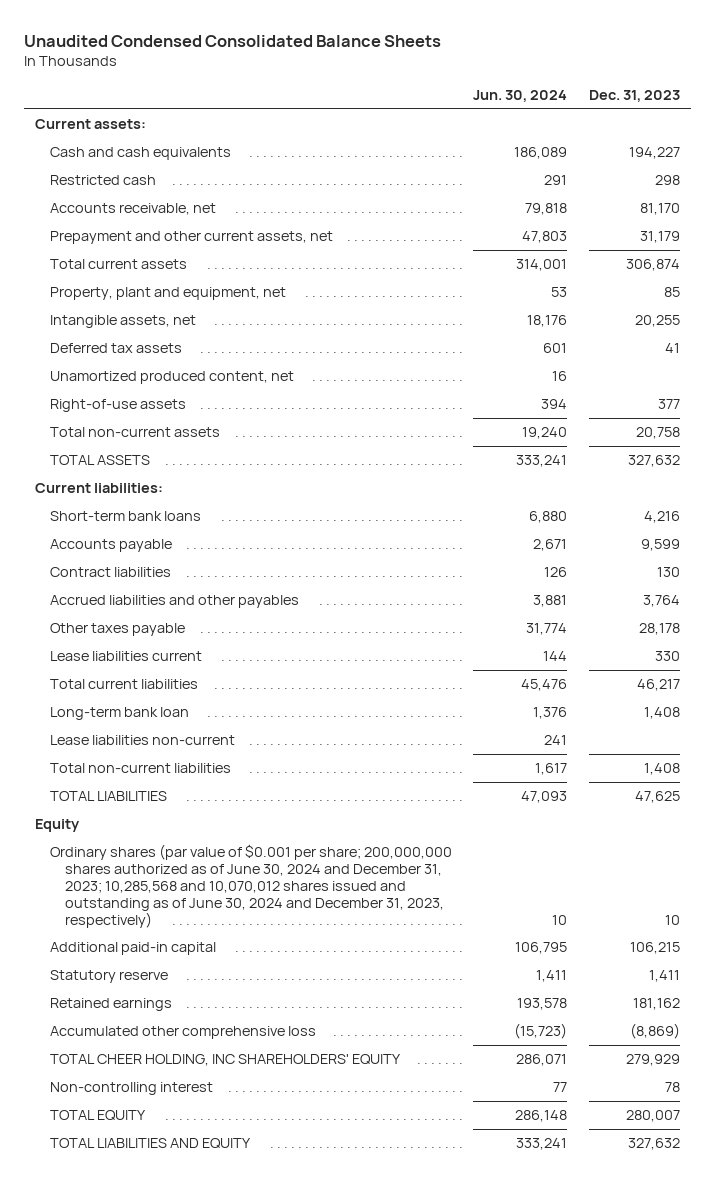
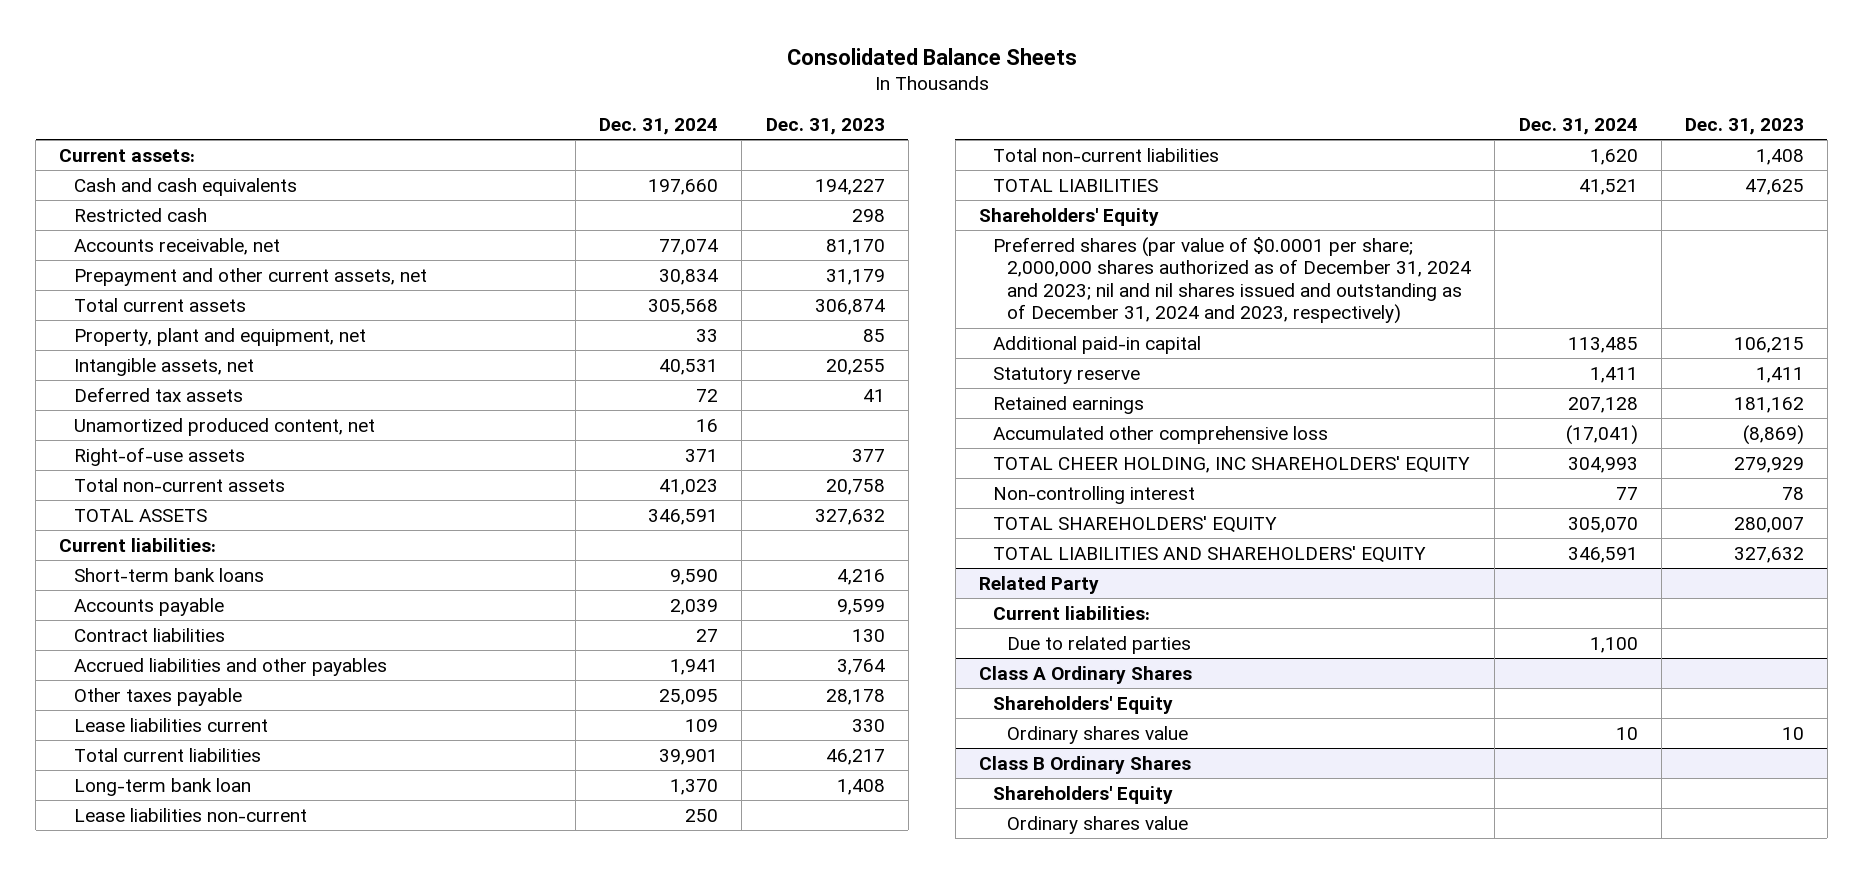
- Unaudited Condensed Consolidated Balance Sheets
+ Consolidated Balance Sheets
- | Jun. 30, 2024 | Dec. 31, 2023
+ | Dec. 31, 2024 | Dec. 31, 2023
- Equity
- Ordinary shares (par value of $0.001 per share; 200,000,000 shares authorized as of June 30, 2024 and December 31, 2023; 10,285,568 and 10,070,012 shares issued and outstanding as of June 30, 2024 and December 31, 2023, respectively) | 10 | 10
+ Shareholders' Equity
+ Preferred shares (par value of $0.0001 per share; 2,000,000 shares authorized as of December 31, 2024 and 2023; nil and nil shares issued and outstanding as of December 31, 2024 and 2023, respectively)
- TOTAL EQUITY | 286,148 | 280,007
- TOTAL LIABILITIES AND EQUITY | 333,241 | 327,632
+ TOTAL SHAREHOLDERS' EQUITY | 305,070 | 280,007
+ TOTAL LIABILITIES AND SHAREHOLDERS' EQUITY | 346,591 | 327,632
+ Related Party
+ Current liabilities:
+ Due to related parties | 1,100 |
+ Class A Ordinary Shares
+ Shareholders' Equity
+ Ordinary shares value | 10 | 10
+ Class B Ordinary Shares
+ Shareholders' Equity
+ Ordinary shares value

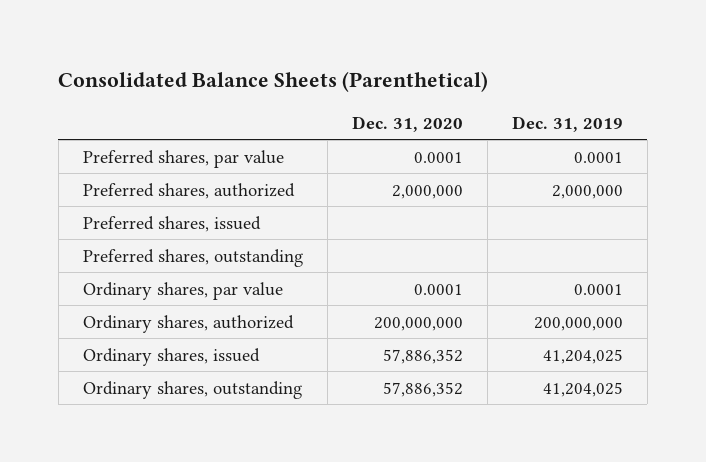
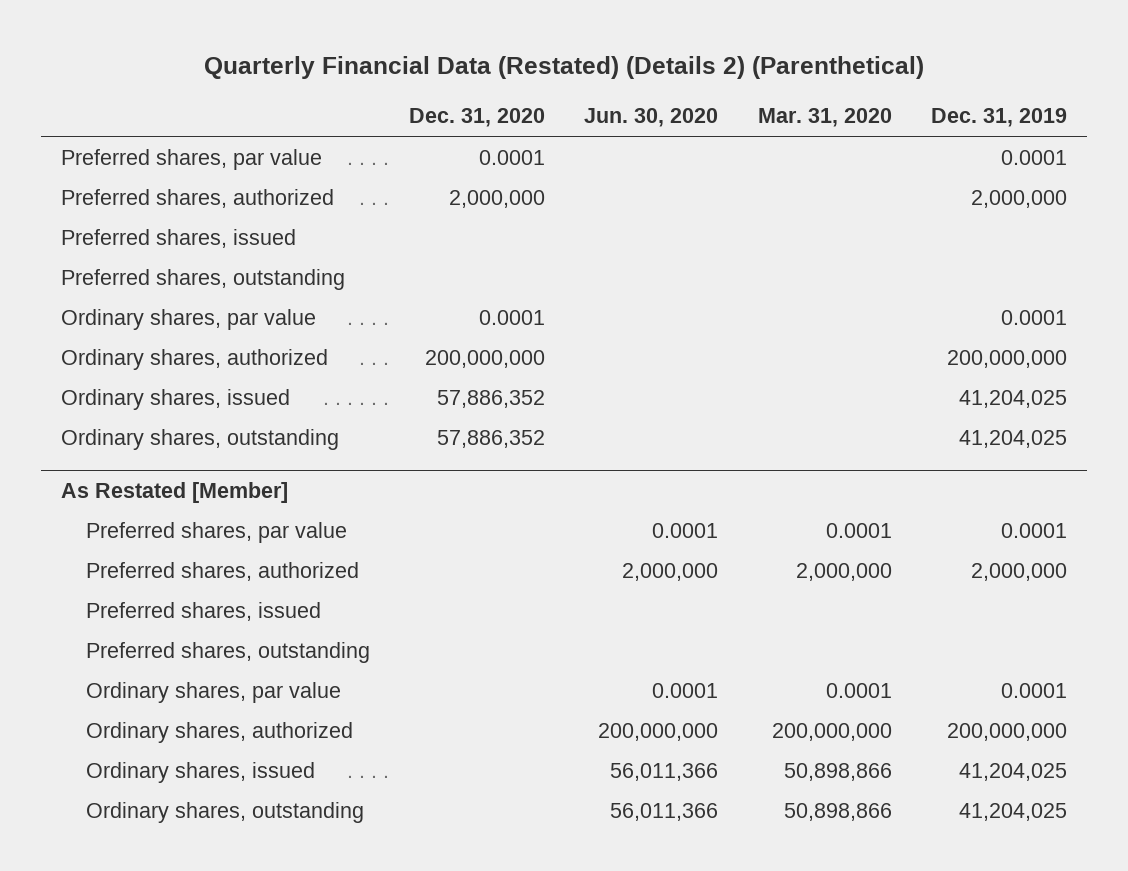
- Consolidated Balance Sheets (Parenthetical)
+ Quarterly Financial Data (Restated) (Details 2) (Parenthetical)
- | Dec. 31, 2020 | Dec. 31, 2019
+ | Dec. 31, 2020 | Jun. 30, 2020 | Mar. 31, 2020 | Dec. 31, 2019
+ As Restated [Member]
+ Preferred shares, par value | | 0.0001 | 0.0001 | 0.0001
+ Preferred shares, authorized | | 2,000,000 | 2,000,000 | 2,000,000
+ Preferred shares, issued
+ Preferred shares, outstanding
+ Ordinary shares, par value | | 0.0001 | 0.0001 | 0.0001
+ Ordinary shares, authorized | | 200,000,000 | 200,000,000 | 200,000,000
+ Ordinary shares, issued | | 56,011,366 | 50,898,866 | 41,204,025
+ Ordinary shares, outstanding | | 56,011,366 | 50,898,866 | 41,204,025

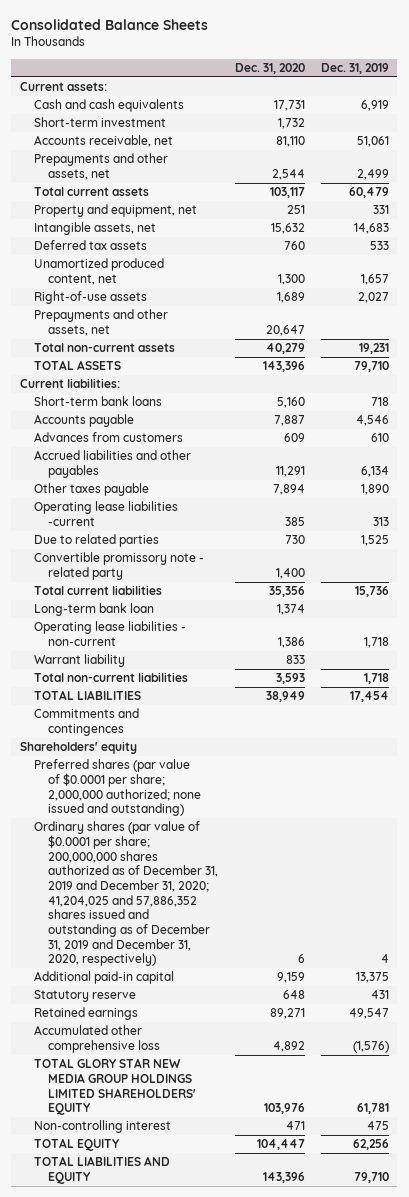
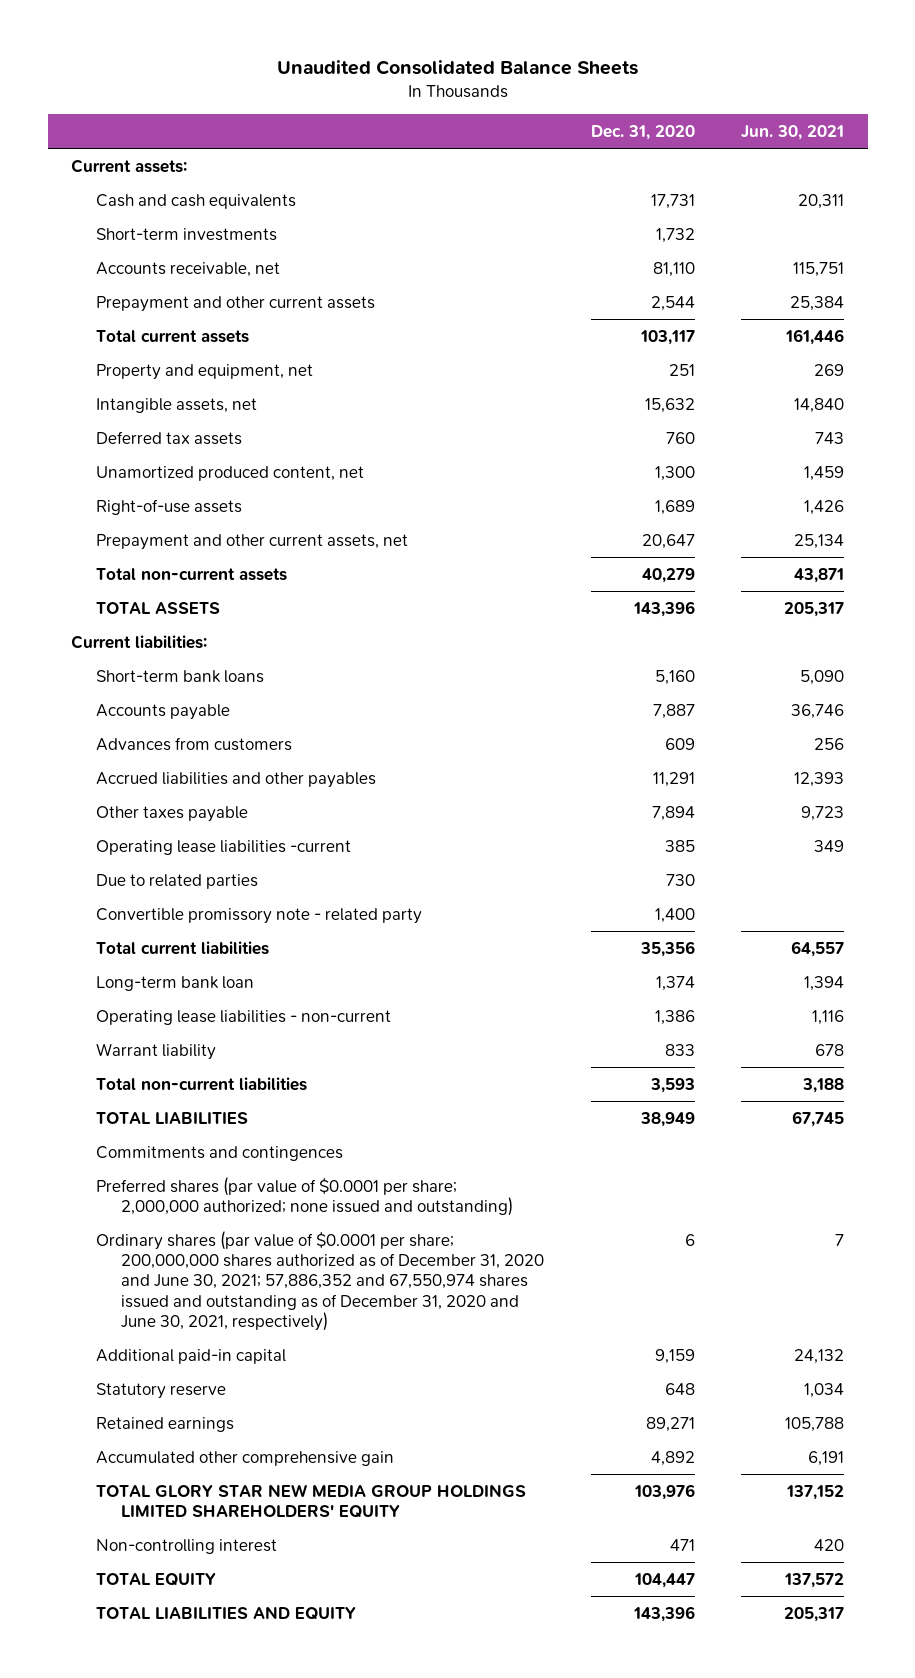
- Consolidated Balance Sheets
+ Unaudited Consolidated Balance Sheets
- | Dec. 31, 2020 | Dec. 31, 2019
+ | Dec. 31, 2020 | Jun. 30, 2021
- Short-term investment | 1,732 |
+ Short-term investments | 1,732 |
- Prepayments and other assets, net | 2,544 | 2,499
+ Prepayment and other current assets | 2,544 | 25,384
- Prepayments and other assets, net | 20,647 |
+ Prepayment and other current assets, net | 20,647 | 25,134
- Shareholders' equity
- Ordinary shares (par value of $0.0001 per share; 200,000,000 shares authorized as of December 31, 2019 and December 31, 2020; 41,204,025 and 57,886,352 shares issued and outstanding as of December 31, 2019 and December 31, 2020, respectively) | 6 | 4
+ Ordinary shares (par value of $0.0001 per share; 200,000,000 shares authorized as of December 31, 2020 and June 30, 2021; 57,886,352 and 67,550,974 shares issued and outstanding as of December 31, 2020 and June 30, 2021, respectively) | 6 | 7
- Accumulated other comprehensive loss | 4,892 | (1,576)
+ Accumulated other comprehensive gain | 4,892 | 6,191

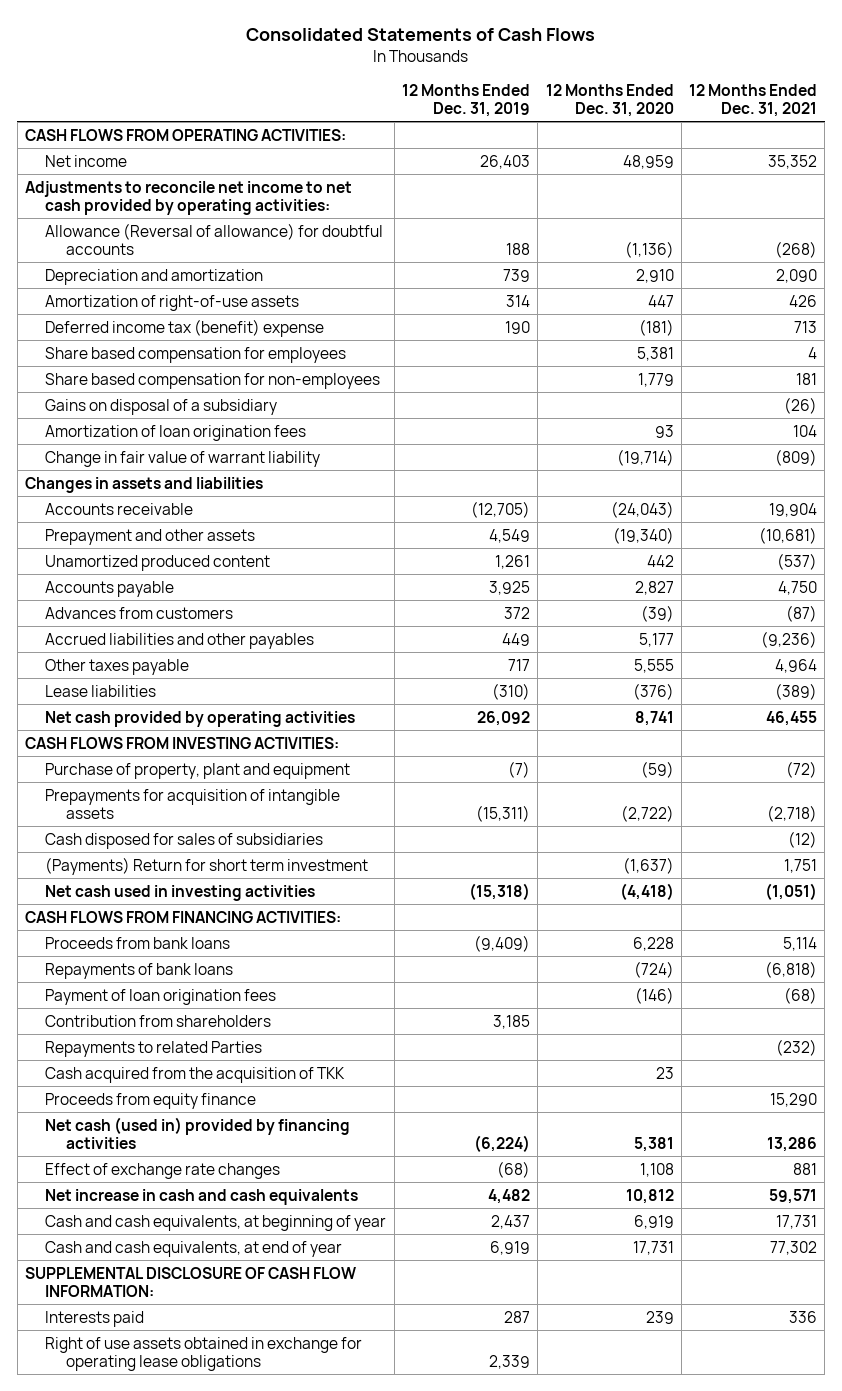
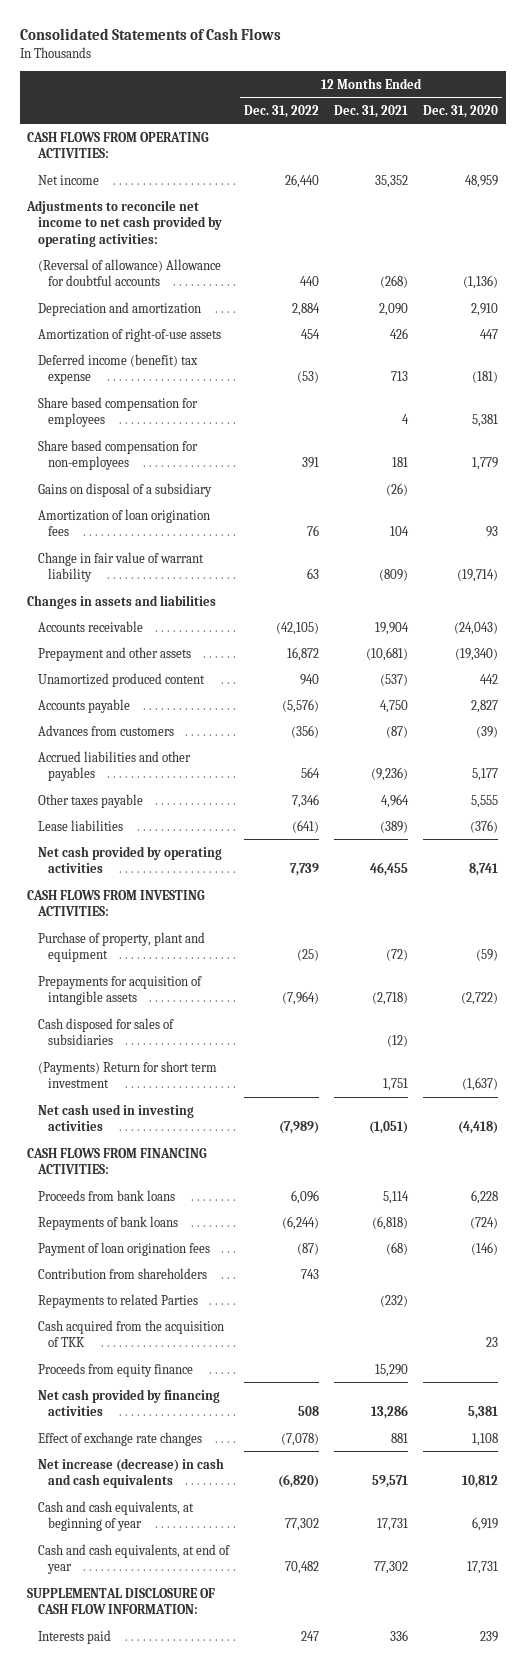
- | 12 Months Ended Dec. 31, 2019 | 12 Months Ended Dec. 31, 2020 | 12 Months Ended Dec. 31, 2021
+ | 12 Months Ended Dec. 31, 2022 | 12 Months Ended Dec. 31, 2021 | 12 Months Ended Dec. 31, 2020
- Allowance (Reversal of allowance) for doubtful accounts | 188 | (1,136) | (268)
+ (Reversal of allowance) Allowance for doubtful accounts | 440 | (268) | (1,136)
- Deferred income tax (benefit) expense | 190 | (181) | 713
+ Deferred income (benefit) tax expense | (53) | 713 | (181)
- Net cash (used in) provided by financing activities | (6,224) | 5,381 | 13,286
+ Net cash provided by financing activities | 508 | 13,286 | 5,381
- Net increase in cash and cash equivalents | 4,482 | 10,812 | 59,571
+ Net increase (decrease) in cash and cash equivalents | (6,820) | 59,571 | 10,812
- Right of use assets obtained in exchange for operating lease obligations | 2,339 | |

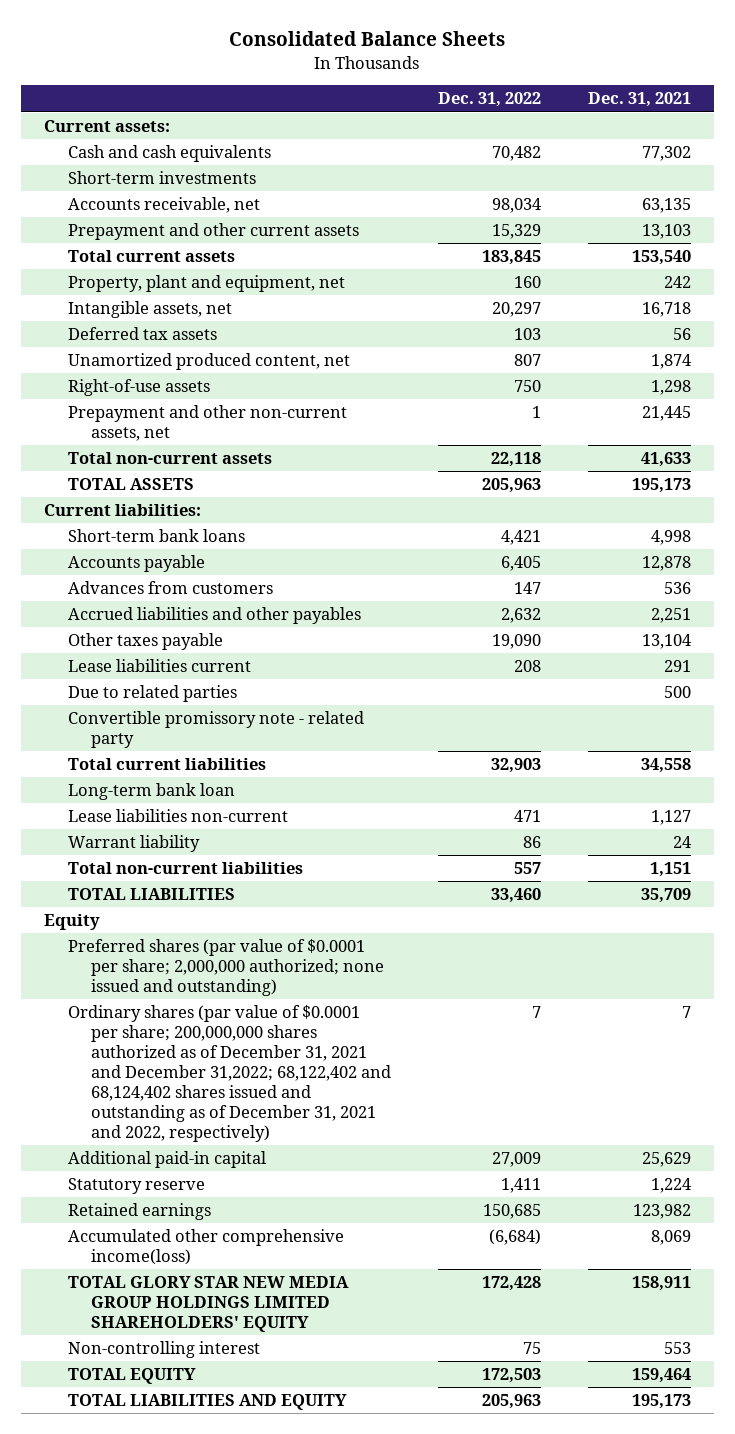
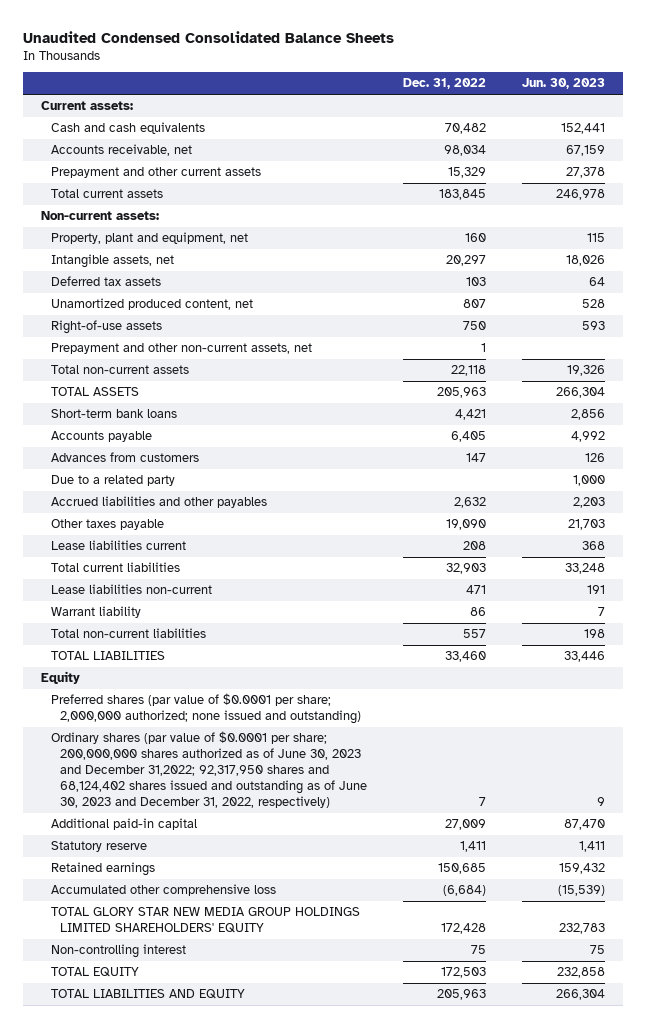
- Consolidated Balance Sheets
+ Unaudited Condensed Consolidated Balance Sheets
- | Dec. 31, 2022 | Dec. 31, 2021
+ | Dec. 31, 2022 | Jun. 30, 2023
- Short-term investments
+ Non-current assets:
- Current liabilities:
+ Due to a related party | | 1,000
- Due to related parties | | 500
- Convertible promissory note - related party
- Long-term bank loan
- Ordinary shares (par value of $0.0001 per share; 200,000,000 shares authorized as of December 31, 2021 and December 31,2022; 68,122,402 and 68,124,402 shares issued and outstanding as of December 31, 2021 and 2022, respectively) | 7 | 7
+ Ordinary shares (par value of $0.0001 per share; 200,000,000 shares authorized as of June 30, 2023 and December 31,2022; 92,317,950 shares and 68,124,402 shares issued and outstanding as of June 30, 2023 and December 31, 2022, respectively) | 7 | 9
- Accumulated other comprehensive income(loss) | (6,684) | 8,069
+ Accumulated other comprehensive loss | (6,684) | (15,539)

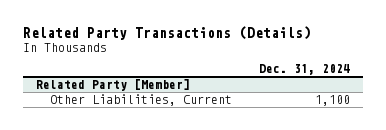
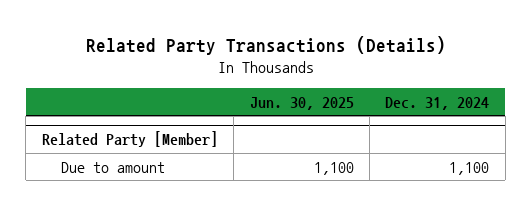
- | Dec. 31, 2024
+ | Jun. 30, 2025 | Dec. 31, 2024
@ Related Party [Member]
- Other Liabilities, Current | 1,100
+ Due to amount | 1,100 | 1,100

